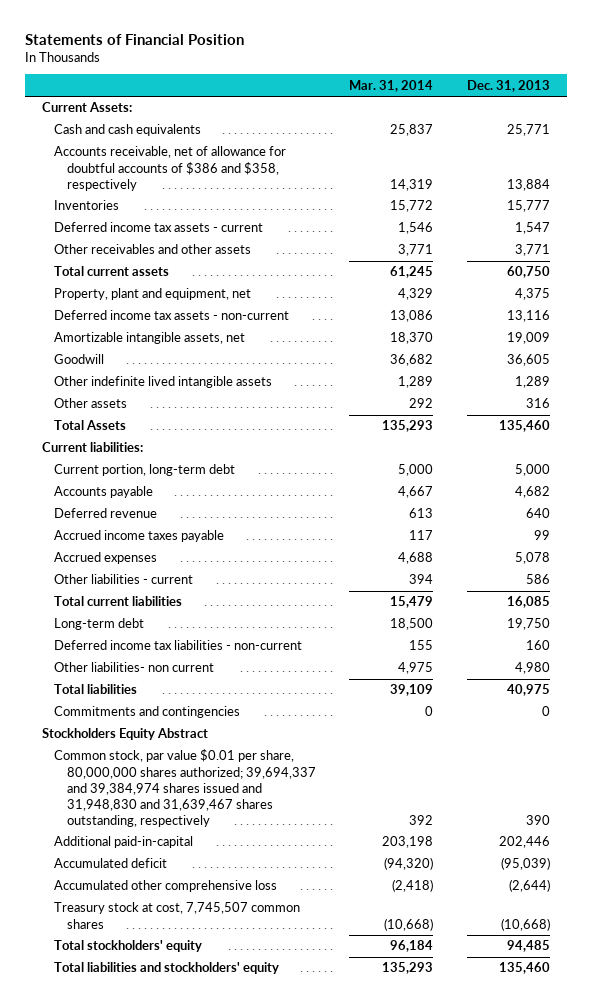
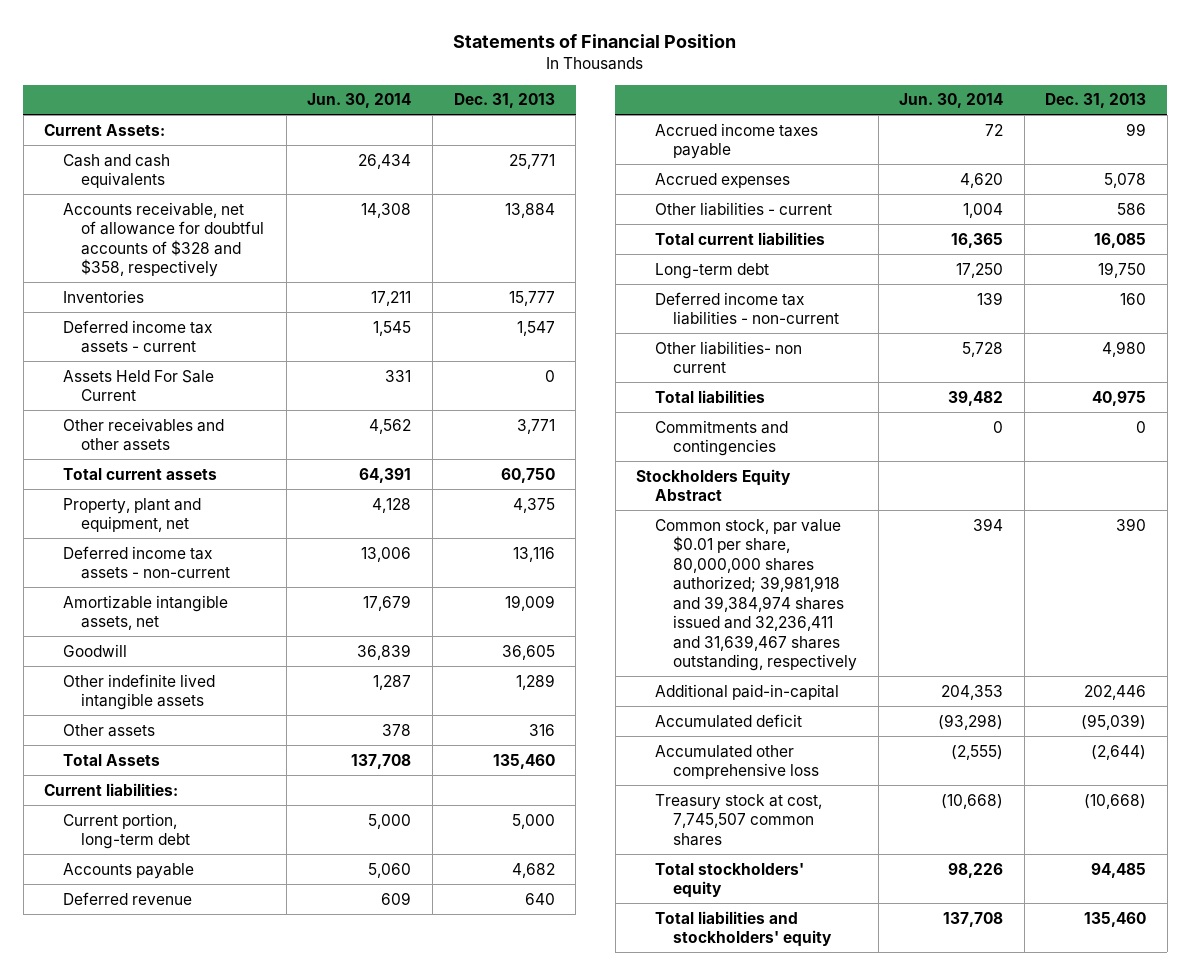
- | Mar. 31, 2014 | Dec. 31, 2013
+ | Jun. 30, 2014 | Dec. 31, 2013
- Accounts receivable, net of allowance for doubtful accounts of $386 and $358, respectively | 14,319 | 13,884
+ Accounts receivable, net of allowance for doubtful accounts of $328 and $358, respectively | 14,308 | 13,884
+ Assets Held For Sale Current | 331 | 0
- Common stock, par value $0.01 per share, 80,000,000 shares authorized; 39,694,337 and 39,384,974 shares issued and 31,948,830 and 31,639,467 shares outstanding, respectively | 392 | 390
+ Common stock, par value $0.01 per share, 80,000,000 shares authorized; 39,981,918 and 39,384,974 shares issued and 32,236,411 and 31,639,467 shares outstanding, respectively | 394 | 390

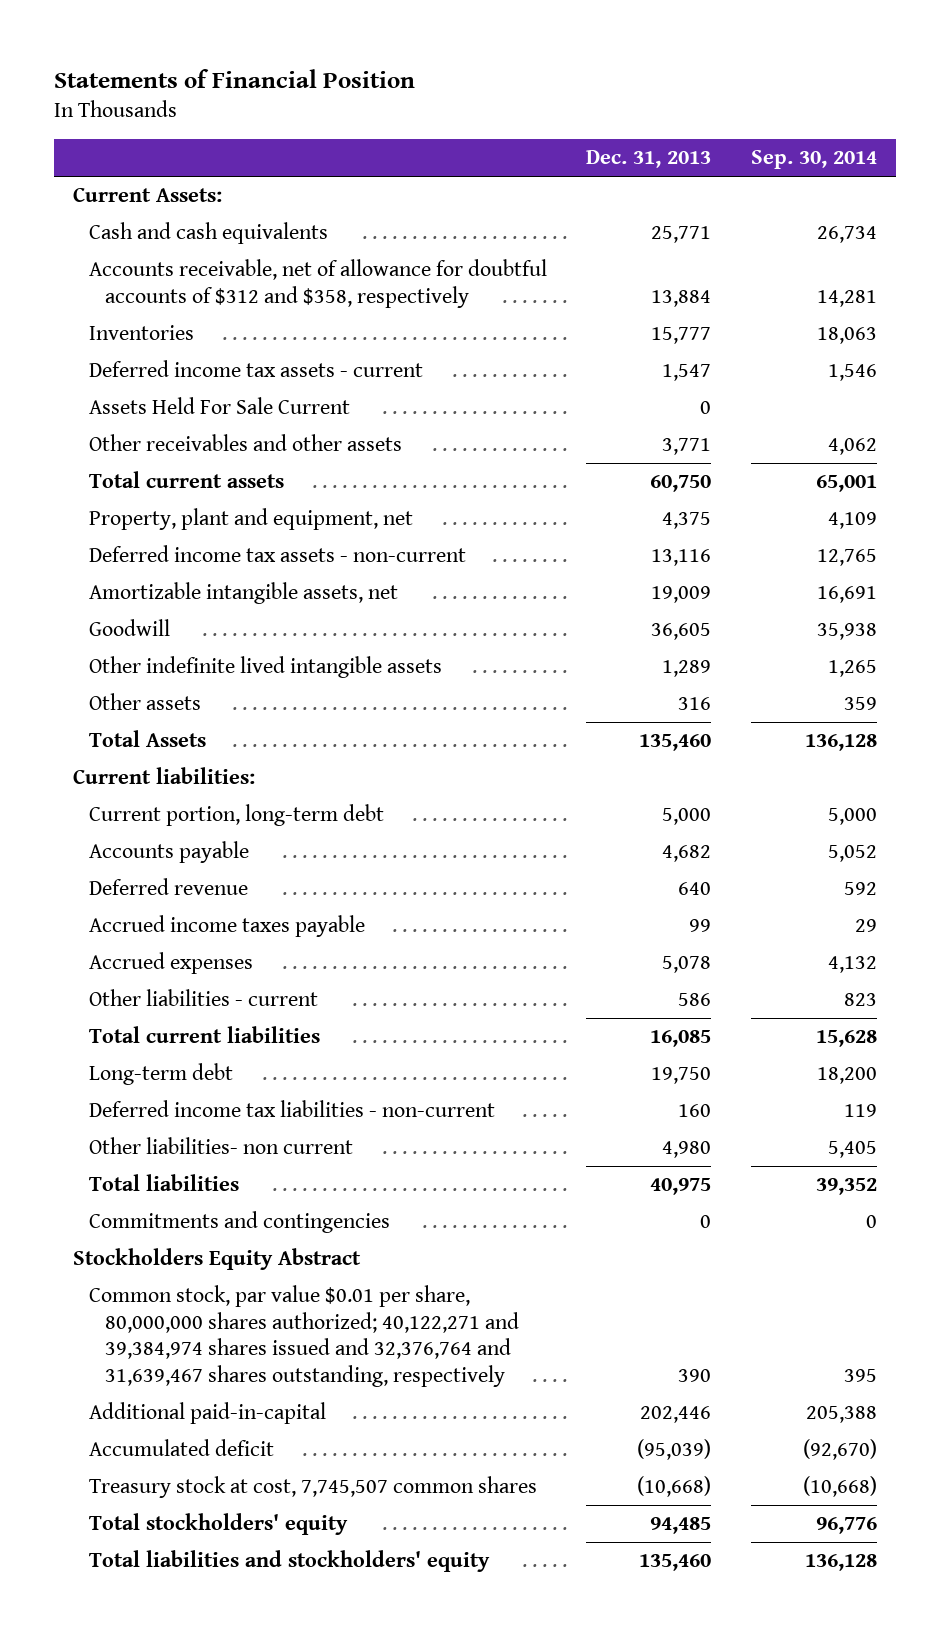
- | Jun. 30, 2014 | Dec. 31, 2013
+ | Dec. 31, 2013 | Sep. 30, 2014
- Accounts receivable, net of allowance for doubtful accounts of $328 and $358, respectively | 14,308 | 13,884
+ Accounts receivable, net of allowance for doubtful accounts of $312 and $358, respectively | 13,884 | 14,281
- Common stock, par value $0.01 per share, 80,000,000 shares authorized; 39,981,918 and 39,384,974 shares issued and 32,236,411 and 31,639,467 shares outstanding, respectively | 394 | 390
+ Common stock, par value $0.01 per share, 80,000,000 shares authorized; 40,122,271 and 39,384,974 shares issued and 32,376,764 and 31,639,467 shares outstanding, respectively | 390 | 395
- Accumulated other comprehensive loss | (2,555) | (2,644)

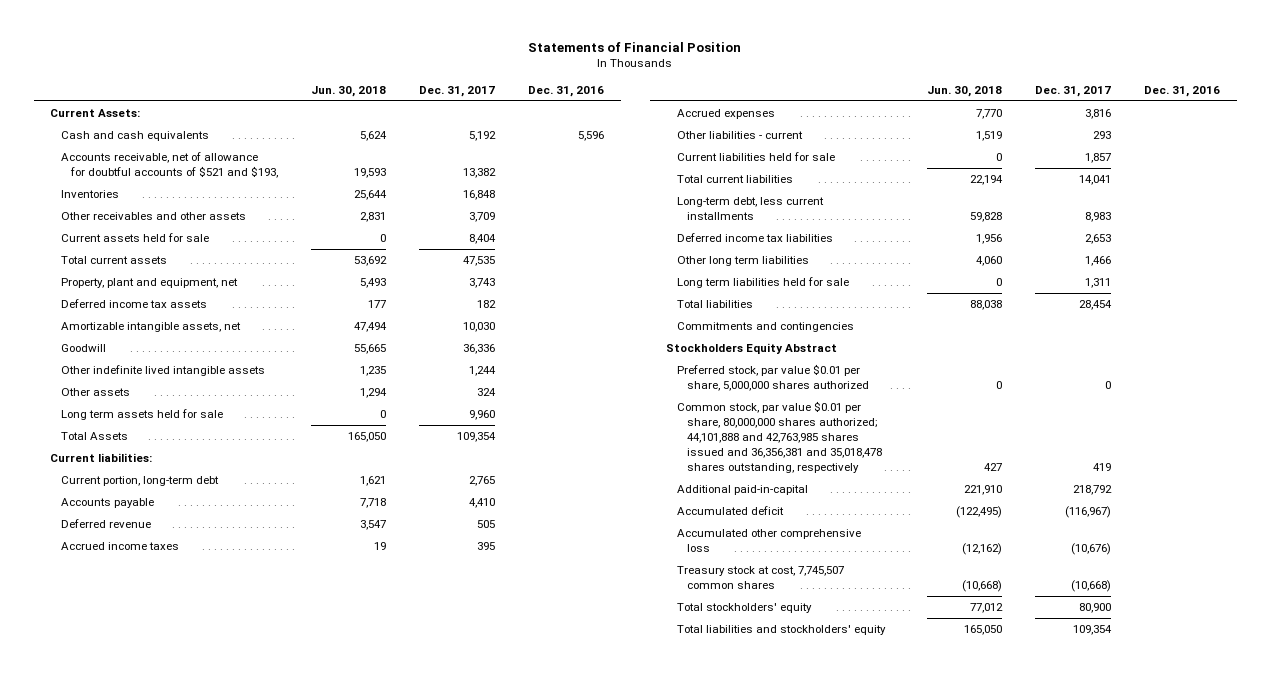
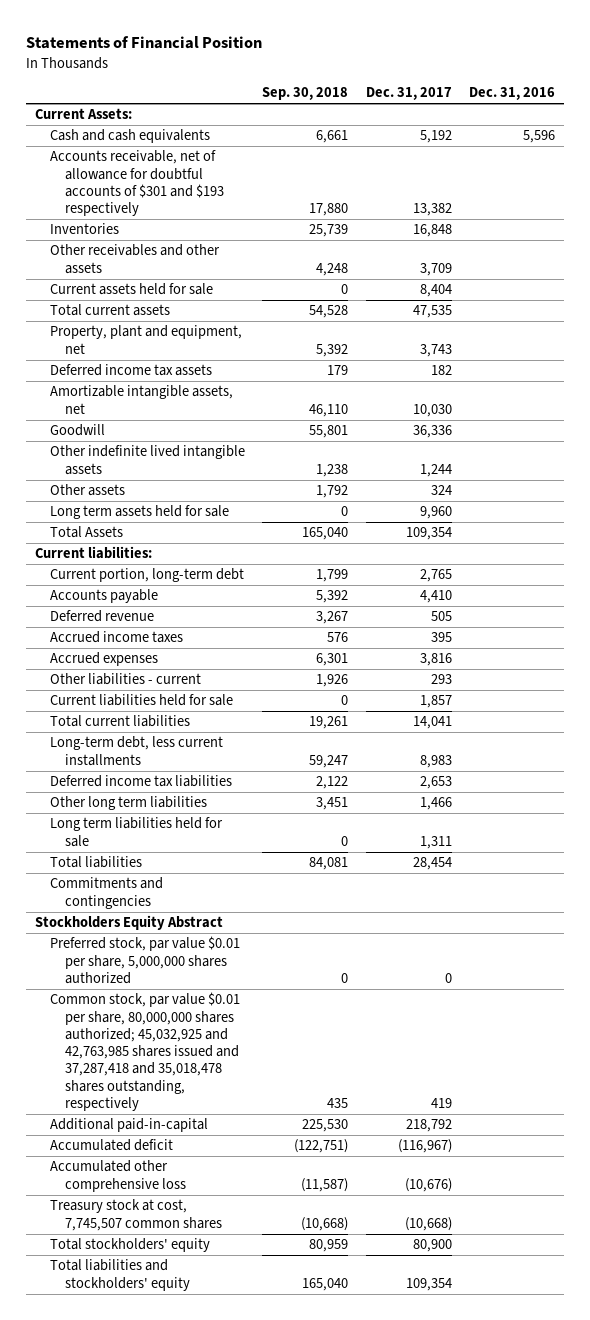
- | Jun. 30, 2018 | Dec. 31, 2017 | Dec. 31, 2016
+ | Sep. 30, 2018 | Dec. 31, 2017 | Dec. 31, 2016
- Accounts receivable, net of allowance for doubtful accounts of $521 and $193, | 19,593 | 13,382 |
+ Accounts receivable, net of allowance for doubtful accounts of $301 and $193 respectively | 17,880 | 13,382 |
- Common stock, par value $0.01 per share, 80,000,000 shares authorized; 44,101,888 and 42,763,985 shares issued and 36,356,381 and 35,018,478 shares outstanding, respectively | 427 | 419 |
+ Common stock, par value $0.01 per share, 80,000,000 shares authorized; 45,032,925 and 42,763,985 shares issued and 37,287,418 and 35,018,478 shares outstanding, respectively | 435 | 419 |

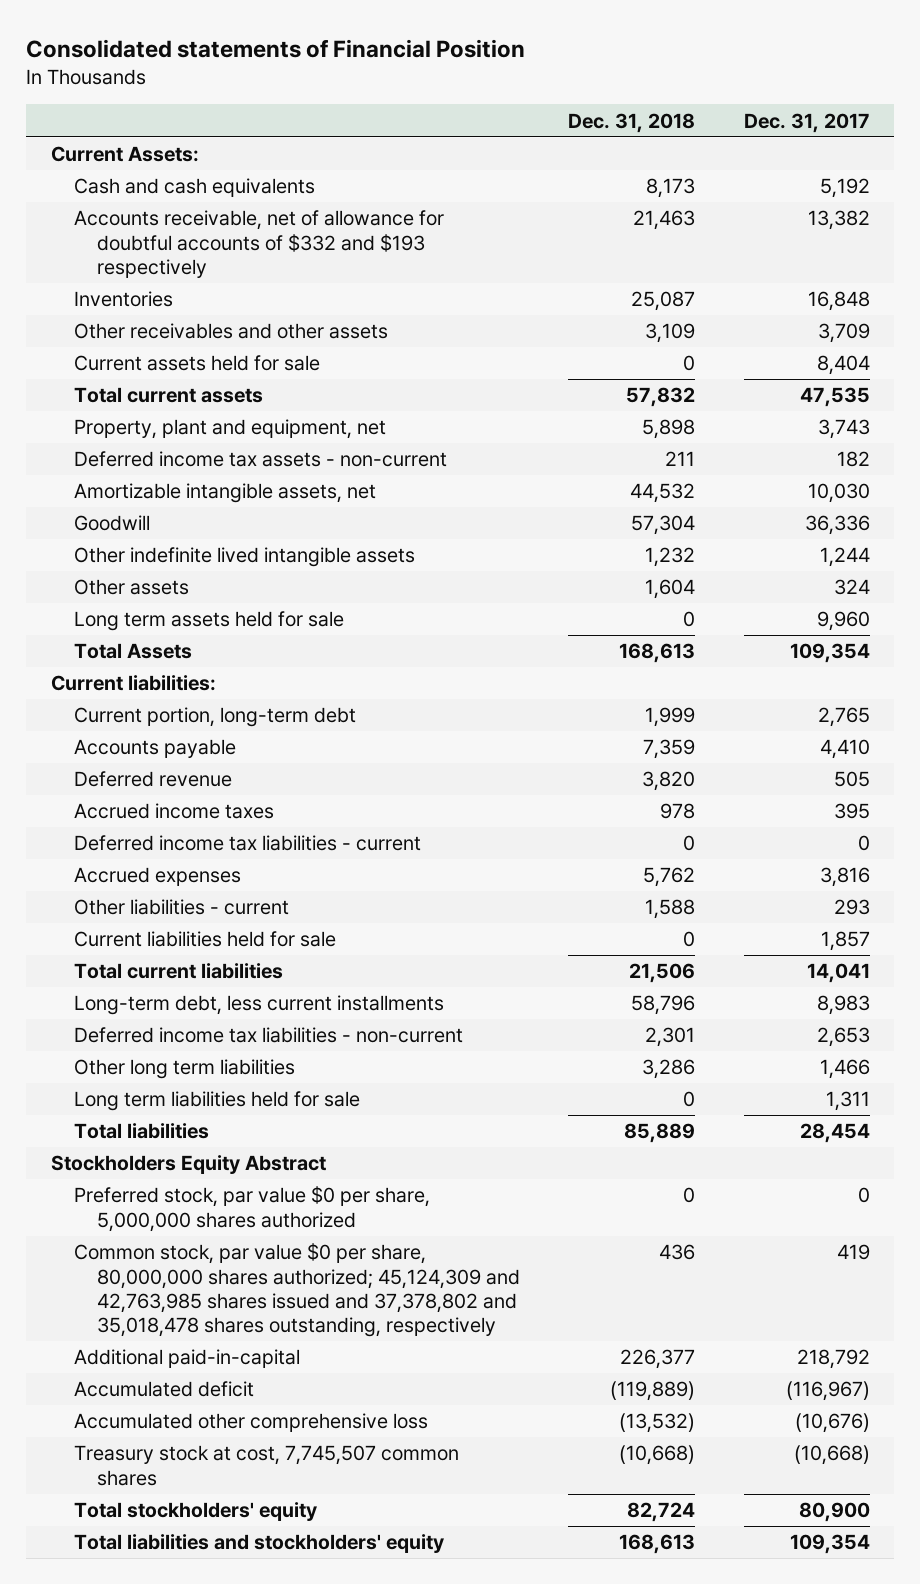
- Statements of Financial Position
+ Consolidated statements of Financial Position
- | Sep. 30, 2018 | Dec. 31, 2017 | Dec. 31, 2016
+ | Dec. 31, 2018 | Dec. 31, 2017
- Accounts receivable, net of allowance for doubtful accounts of $301 and $193 respectively | 17,880 | 13,382 |
+ Accounts receivable, net of allowance for doubtful accounts of $332 and $193 respectively | 21,463 | 13,382
- Deferred income tax assets | 179 | 182 |
+ Deferred income tax assets - non-current | 211 | 182
+ Deferred income tax liabilities - current | 0 | 0
- Deferred income tax liabilities | 2,122 | 2,653 |
+ Deferred income tax liabilities - non-current | 2,301 | 2,653
- Commitments and contingencies
- Preferred stock, par value $0.01 per share, 5,000,000 shares authorized | 0 | 0 |
- Common stock, par value $0.01 per share, 80,000,000 shares authorized; 45,032,925 and 42,763,985 shares issued and 37,287,418 and 35,018,478 shares outstanding, respectively | 435 | 419 |
+ Preferred stock, par value $0 per share, 5,000,000 shares authorized | 0 | 0
+ Common stock, par value $0 per share, 80,000,000 shares authorized; 45,124,309 and 42,763,985 shares issued and 37,378,802 and 35,018,478 shares outstanding, respectively | 436 | 419

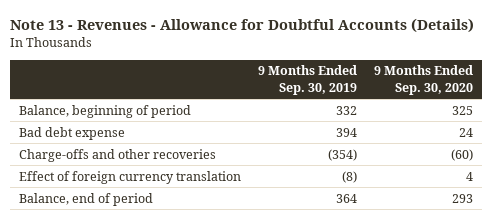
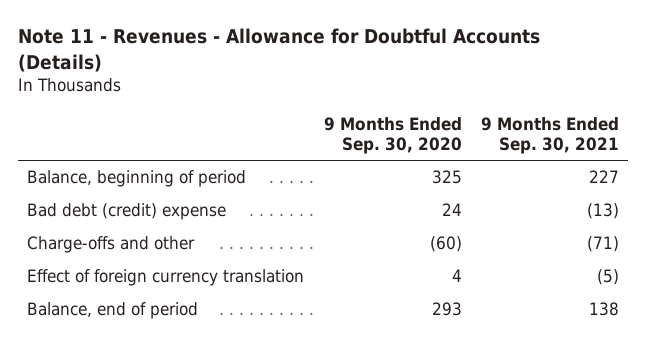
- Note 13 - Revenues - Allowance for Doubtful Accounts (Details)
+ Note 11 - Revenues - Allowance for Doubtful Accounts (Details)
- | 9 Months Ended Sep. 30, 2019 | 9 Months Ended Sep. 30, 2020
+ | 9 Months Ended Sep. 30, 2020 | 9 Months Ended Sep. 30, 2021
- Bad debt expense | 394 | 24
- Charge-offs and other recoveries | (354) | (60)
+ Bad debt (credit) expense | 24 | (13)
+ Charge-offs and other | (60) | (71)

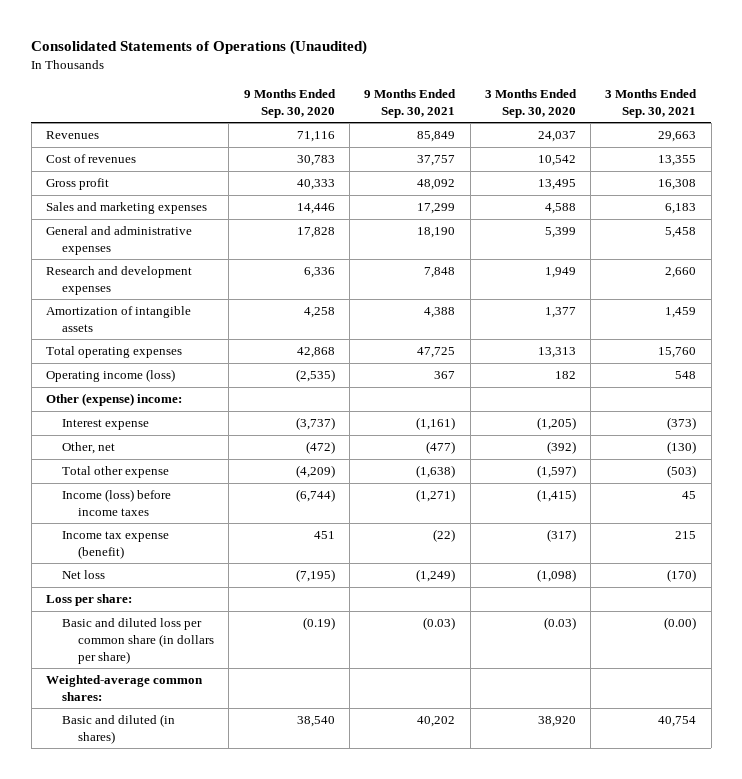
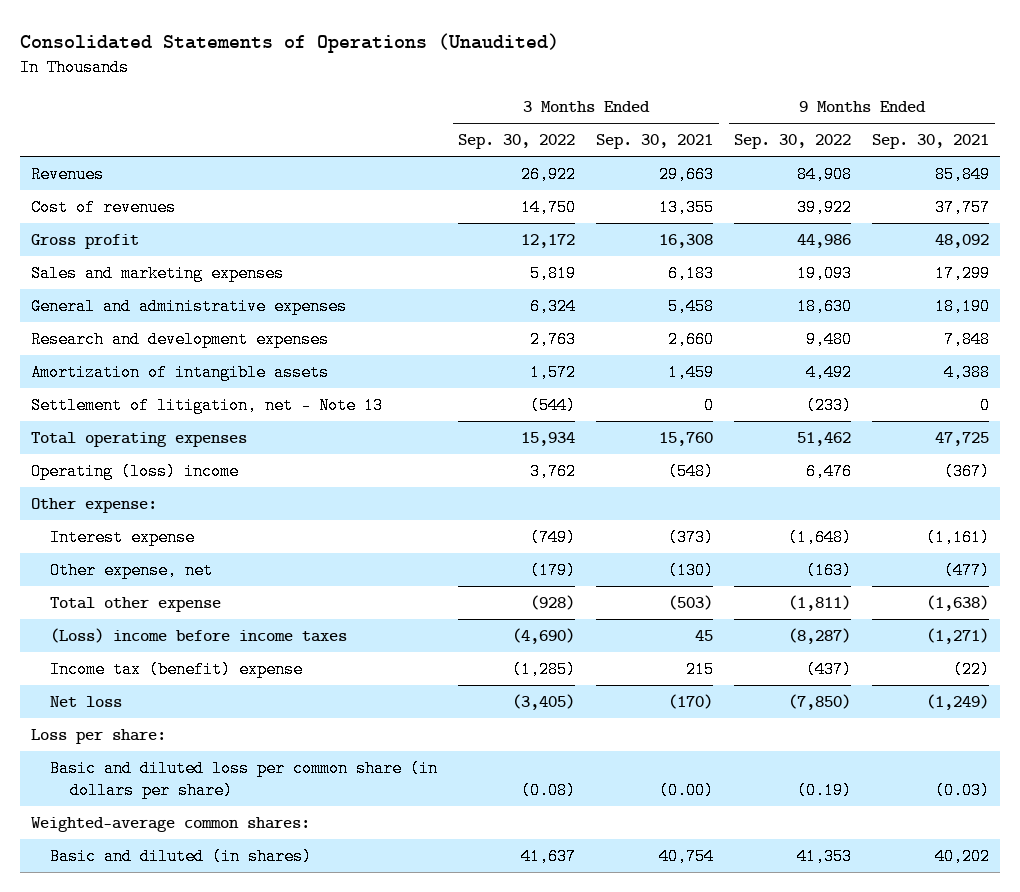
- | 9 Months Ended Sep. 30, 2020 | 9 Months Ended Sep. 30, 2021 | 3 Months Ended Sep. 30, 2020 | 3 Months Ended Sep. 30, 2021
+ | 3 Months Ended Sep. 30, 2022 | 3 Months Ended Sep. 30, 2021 | 9 Months Ended Sep. 30, 2022 | 9 Months Ended Sep. 30, 2021
+ Settlement of litigation, net - Note 13 | (544) | 0 | (233) | 0
- Operating income (loss) | (2,535) | 367 | 182 | 548
- Other (expense) income:
+ Operating (loss) income | 3,762 | (548) | 6,476 | (367)
+ Other expense:
- Other, net | (472) | (477) | (392) | (130)
+ Other expense, net | (179) | (130) | (163) | (477)
- Income (loss) before income taxes | (6,744) | (1,271) | (1,415) | 45
- Income tax expense (benefit) | 451 | (22) | (317) | 215
+ (Loss) income before income taxes | (4,690) | 45 | (8,287) | (1,271)
+ Income tax (benefit) expense | (1,285) | 215 | (437) | (22)

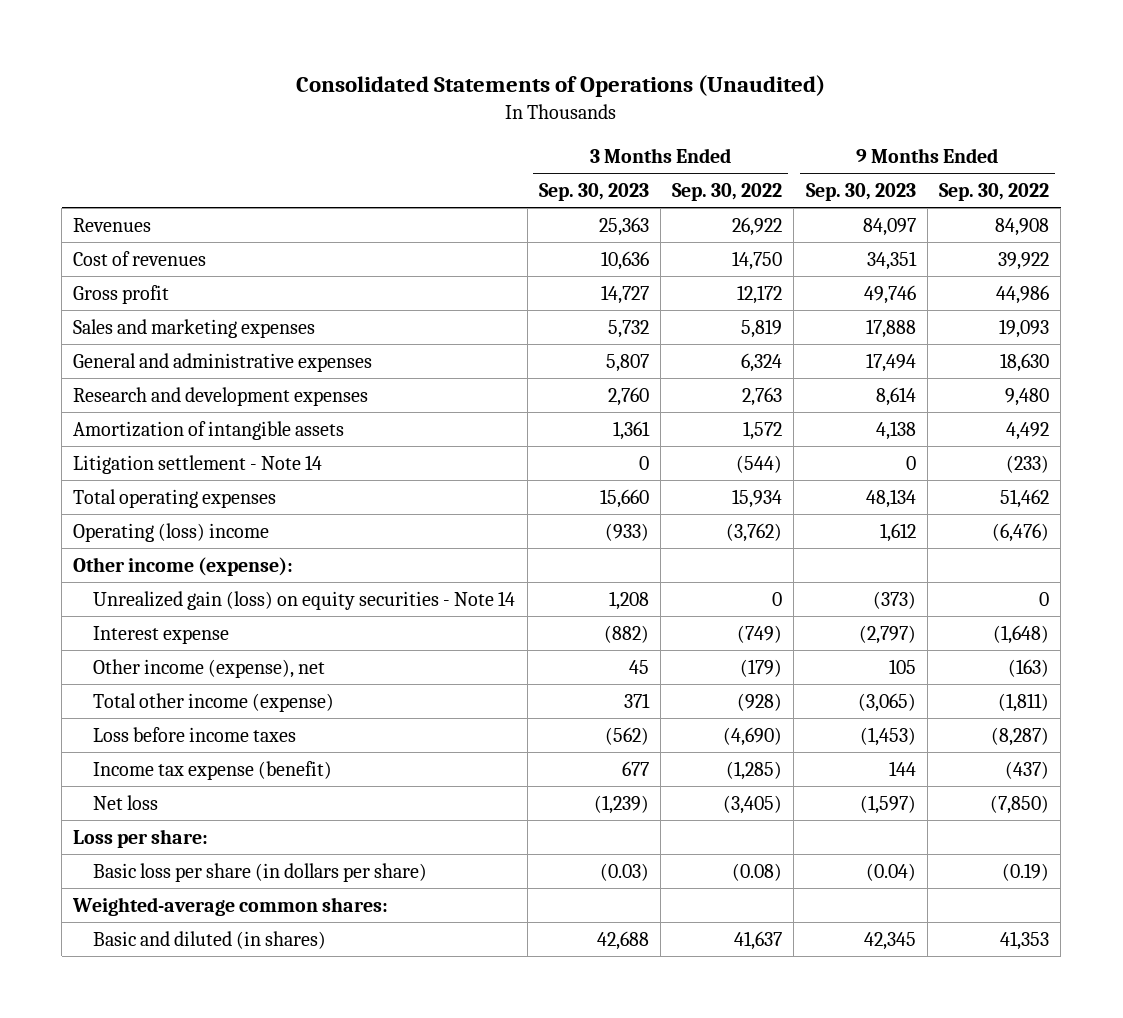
- | 3 Months Ended Sep. 30, 2022 | 3 Months Ended Sep. 30, 2021 | 9 Months Ended Sep. 30, 2022 | 9 Months Ended Sep. 30, 2021
+ | 3 Months Ended Sep. 30, 2023 | 3 Months Ended Sep. 30, 2022 | 9 Months Ended Sep. 30, 2023 | 9 Months Ended Sep. 30, 2022
- Settlement of litigation, net - Note 13 | (544) | 0 | (233) | 0
+ Litigation settlement - Note 14 | 0 | (544) | 0 | (233)
- Operating (loss) income | 3,762 | (548) | 6,476 | (367)
- Other expense:
+ Operating (loss) income | (933) | (3,762) | 1,612 | (6,476)
+ Other income (expense):
+ Unrealized gain (loss) on equity securities - Note 14 | 1,208 | 0 | (373) | 0
- Other expense, net | (179) | (130) | (163) | (477)
- Total other expense | (928) | (503) | (1,811) | (1,638)
- (Loss) income before income taxes | (4,690) | 45 | (8,287) | (1,271)
- Income tax (benefit) expense | (1,285) | 215 | (437) | (22)
+ Other income (expense), net | 45 | (179) | 105 | (163)
+ Total other income (expense) | 371 | (928) | (3,065) | (1,811)
+ Loss before income taxes | (562) | (4,690) | (1,453) | (8,287)
+ Income tax expense (benefit) | 677 | (1,285) | 144 | (437)
- Basic and diluted loss per common share (in dollars per share) | (0.08) | (0.00) | (0.19) | (0.03)
+ Basic loss per share (in dollars per share) | (0.03) | (0.08) | (0.04) | (0.19)

